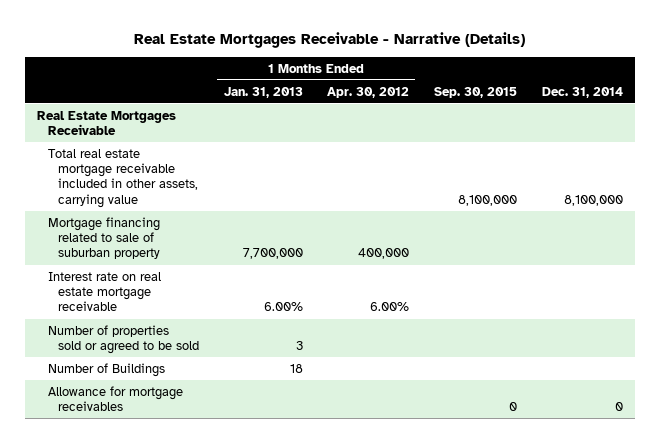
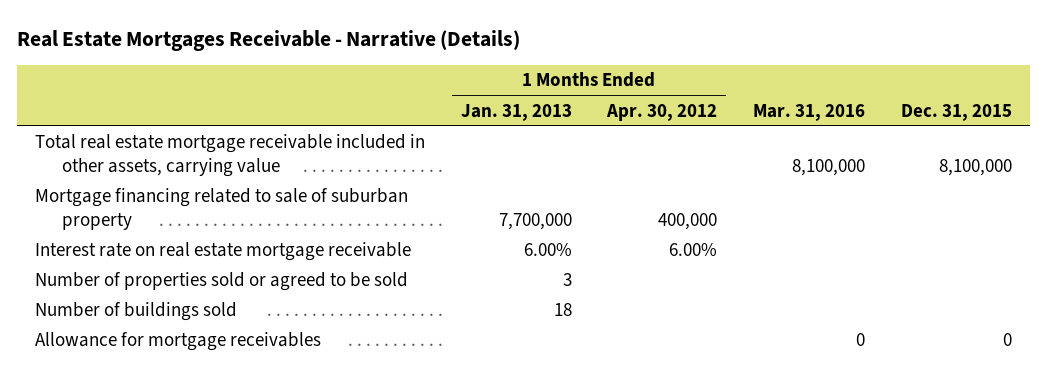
- | 1 Months Ended Jan. 31, 2013 | 1 Months Ended Apr. 30, 2012 | Sep. 30, 2015 | Dec. 31, 2014
+ | 1 Months Ended Jan. 31, 2013 | 1 Months Ended Apr. 30, 2012 | Mar. 31, 2016 | Dec. 31, 2015
- Real Estate Mortgages Receivable
- Number of Buildings | 18 | | |
+ Number of buildings sold | 18 | | |

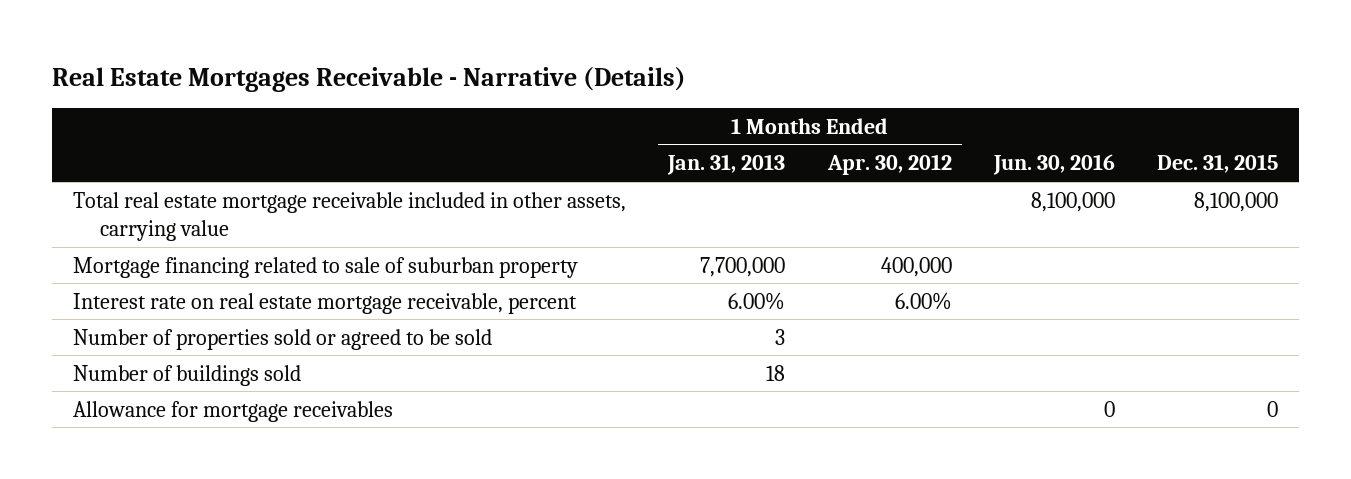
- | 1 Months Ended Jan. 31, 2013 | 1 Months Ended Apr. 30, 2012 | Mar. 31, 2016 | Dec. 31, 2015
+ | 1 Months Ended Jan. 31, 2013 | 1 Months Ended Apr. 30, 2012 | Jun. 30, 2016 | Dec. 31, 2015
- Interest rate on real estate mortgage receivable | 6.00% | 6.00% | |
+ Interest rate on real estate mortgage receivable, percent | 6.00% | 6.00% | |

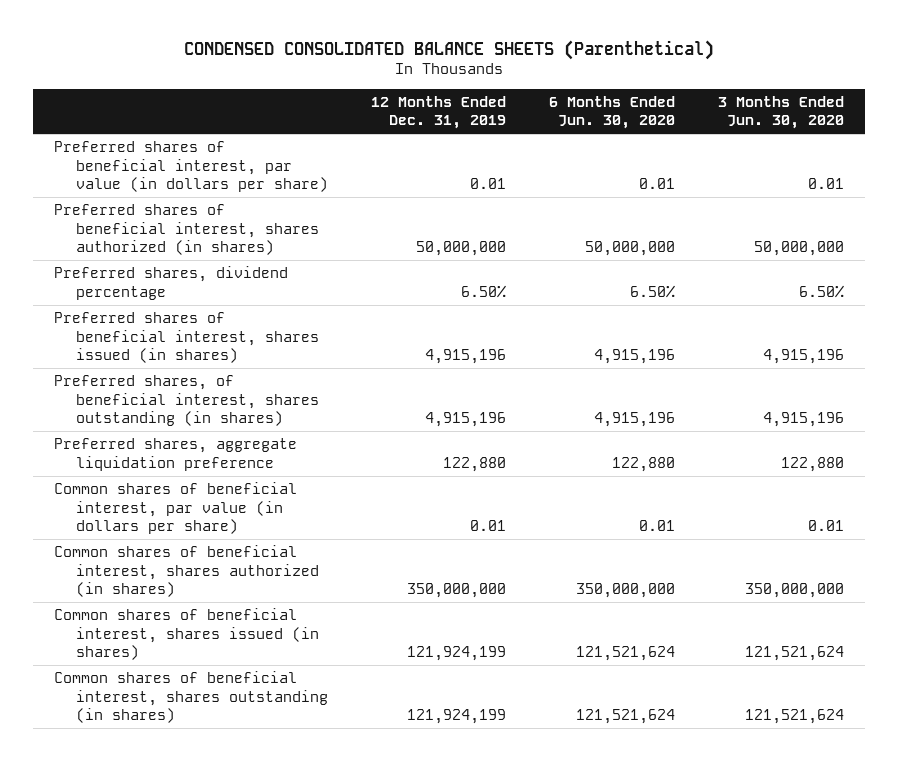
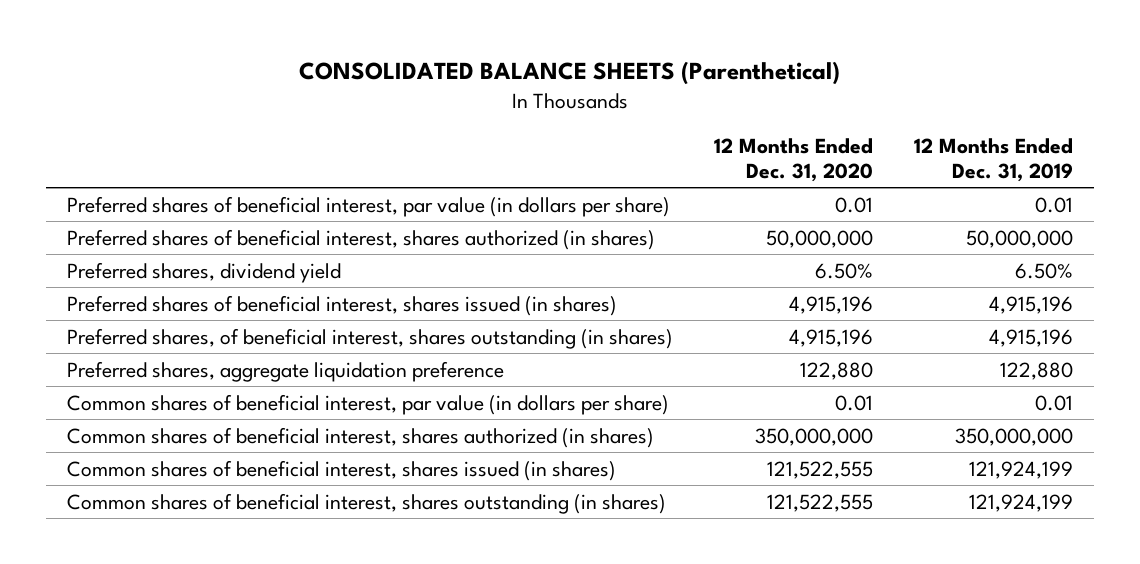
- CONDENSED CONSOLIDATED BALANCE SHEETS (Parenthetical)
+ CONSOLIDATED BALANCE SHEETS (Parenthetical)
- | 12 Months Ended Dec. 31, 2019 | 6 Months Ended Jun. 30, 2020 | 3 Months Ended Jun. 30, 2020
+ | 12 Months Ended Dec. 31, 2020 | 12 Months Ended Dec. 31, 2019
- Preferred shares, dividend percentage | 6.50% | 6.50% | 6.50%
+ Preferred shares, dividend yield | 6.50% | 6.50%

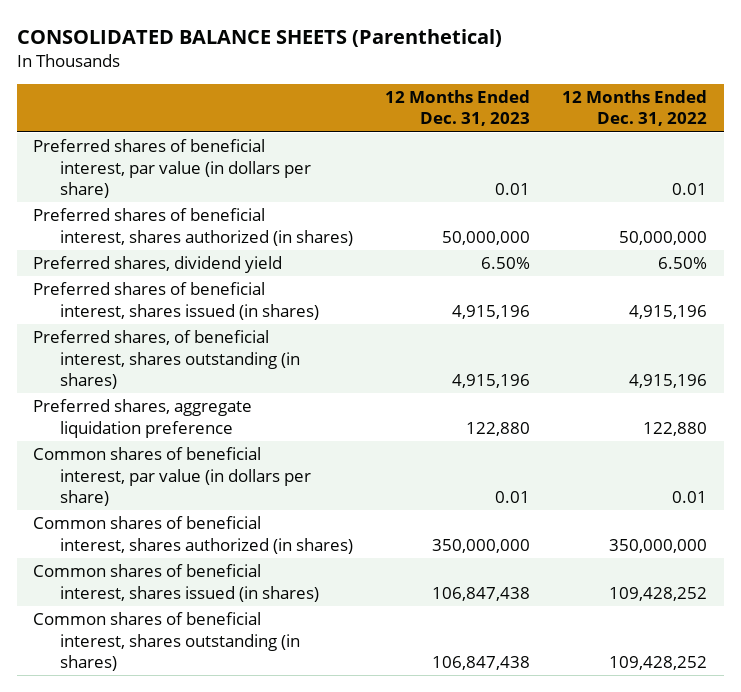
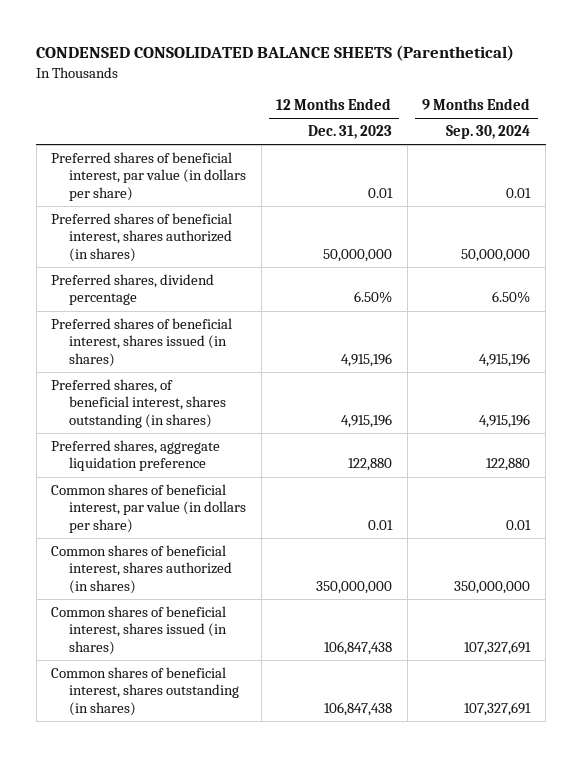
- CONSOLIDATED BALANCE SHEETS (Parenthetical)
+ CONDENSED CONSOLIDATED BALANCE SHEETS (Parenthetical)
- | 12 Months Ended Dec. 31, 2023 | 12 Months Ended Dec. 31, 2022
+ | 12 Months Ended Dec. 31, 2023 | 9 Months Ended Sep. 30, 2024
- Preferred shares, dividend yield | 6.50% | 6.50%
+ Preferred shares, dividend percentage | 6.50% | 6.50%

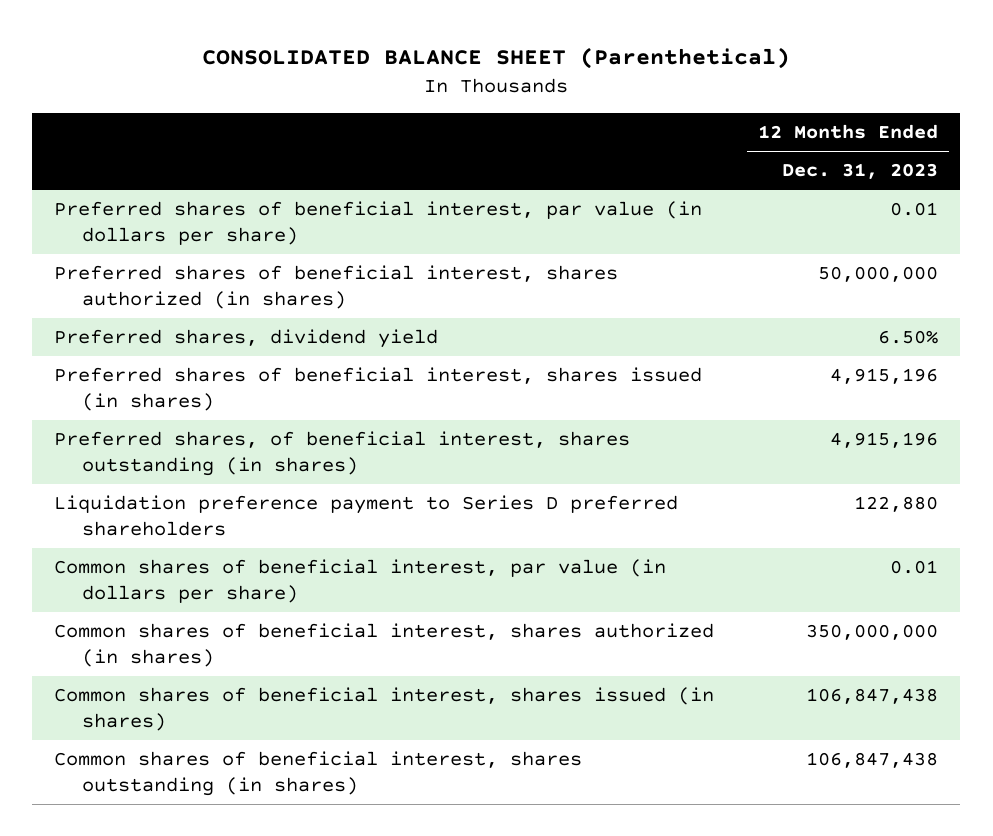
- CONDENSED CONSOLIDATED BALANCE SHEETS (Parenthetical)
+ CONSOLIDATED BALANCE SHEET (Parenthetical)
- | 12 Months Ended Dec. 31, 2023 | 9 Months Ended Sep. 30, 2024
+ | 12 Months Ended Dec. 31, 2023
- Preferred shares, dividend percentage | 6.50% | 6.50%
+ Preferred shares, dividend yield | 6.50%
- Preferred shares, aggregate liquidation preference | 122,880 | 122,880
+ Liquidation preference payment to Series D preferred shareholders | 122,880

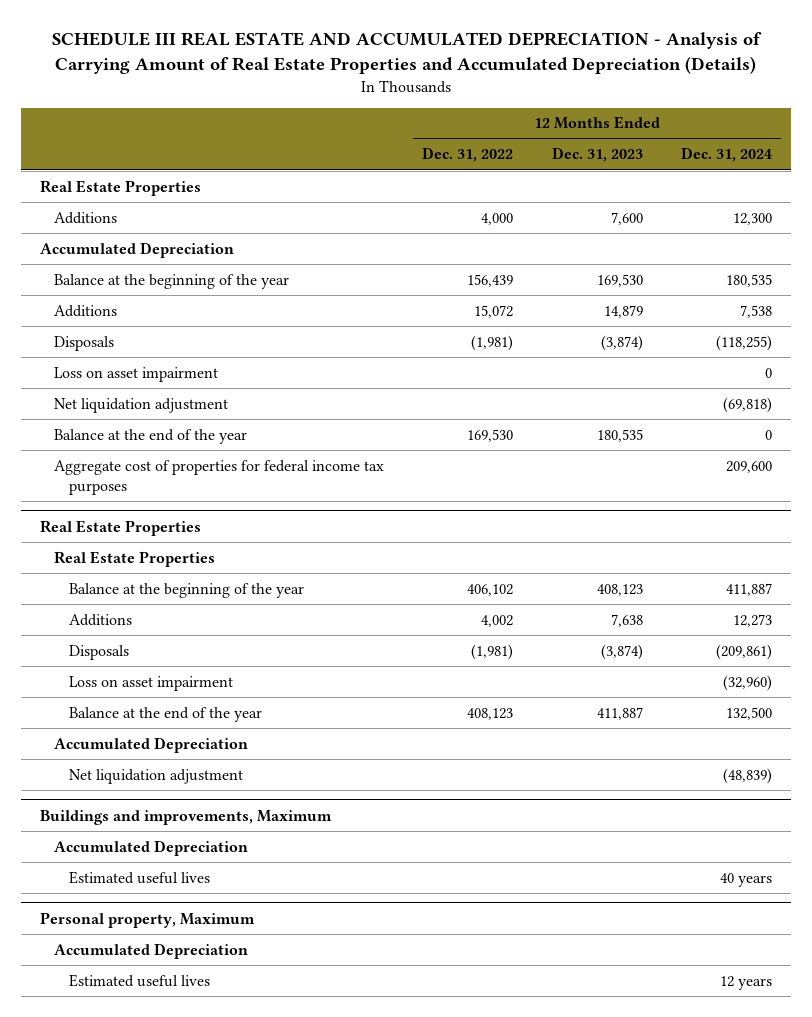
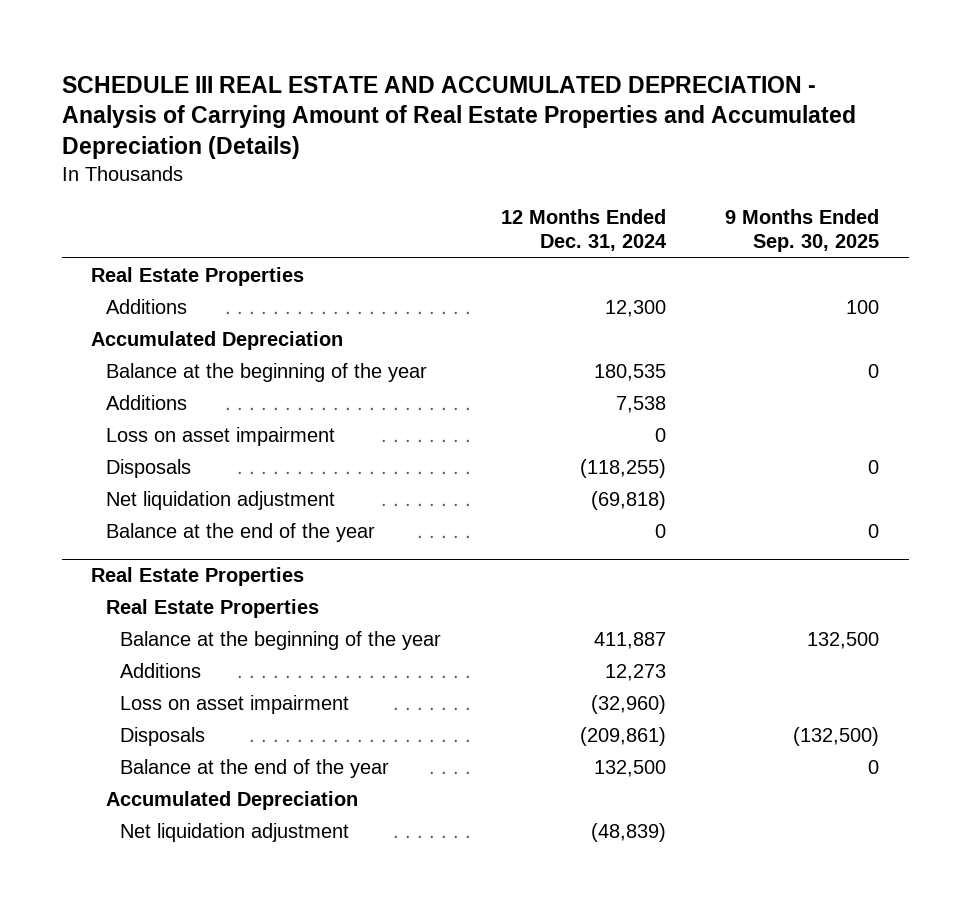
- | 12 Months Ended Dec. 31, 2022 | 12 Months Ended Dec. 31, 2023 | 12 Months Ended Dec. 31, 2024
+ | 12 Months Ended Dec. 31, 2024 | 9 Months Ended Sep. 30, 2025
moved down: Disposals | (118,255) | 0
- Aggregate cost of properties for federal income tax purposes | | | 209,600
@ Real Estate Properties
moved down: Disposals | (209,861) | (132,500)
- Buildings and improvements, Maximum
- Accumulated Depreciation
- Estimated useful lives | | | 40 years
- Personal property, Maximum
- Accumulated Depreciation
- Estimated useful lives | | | 12 years

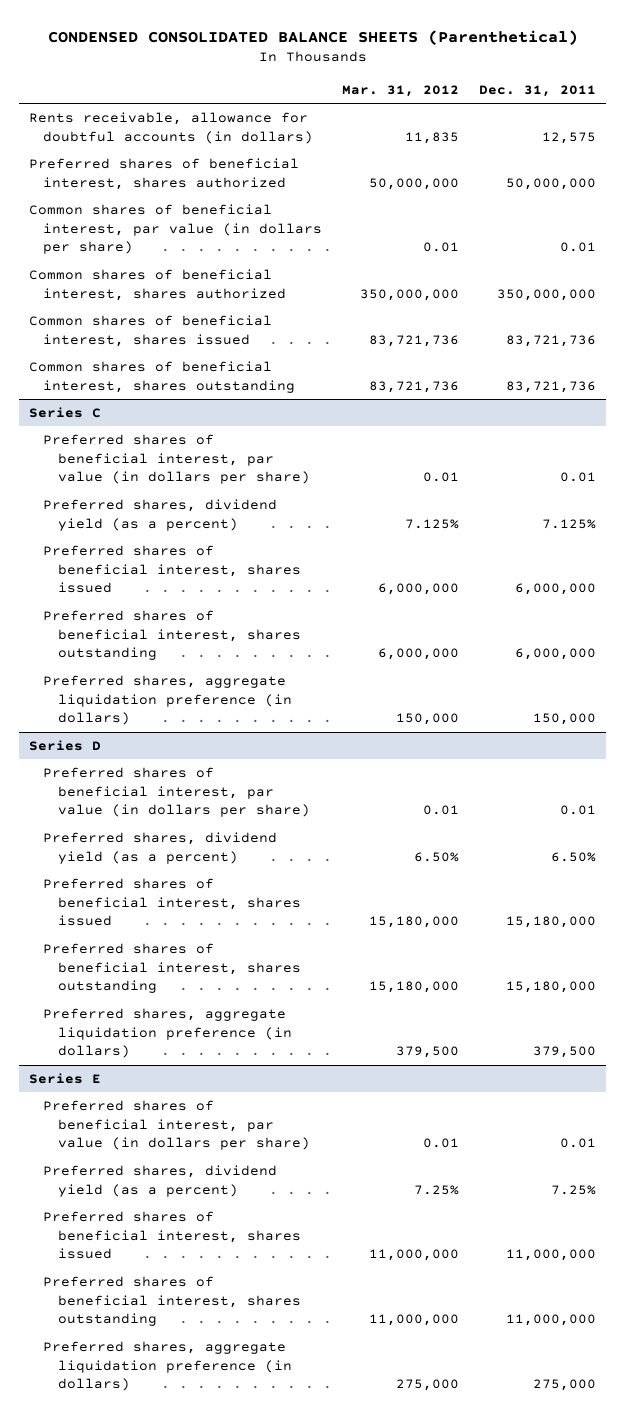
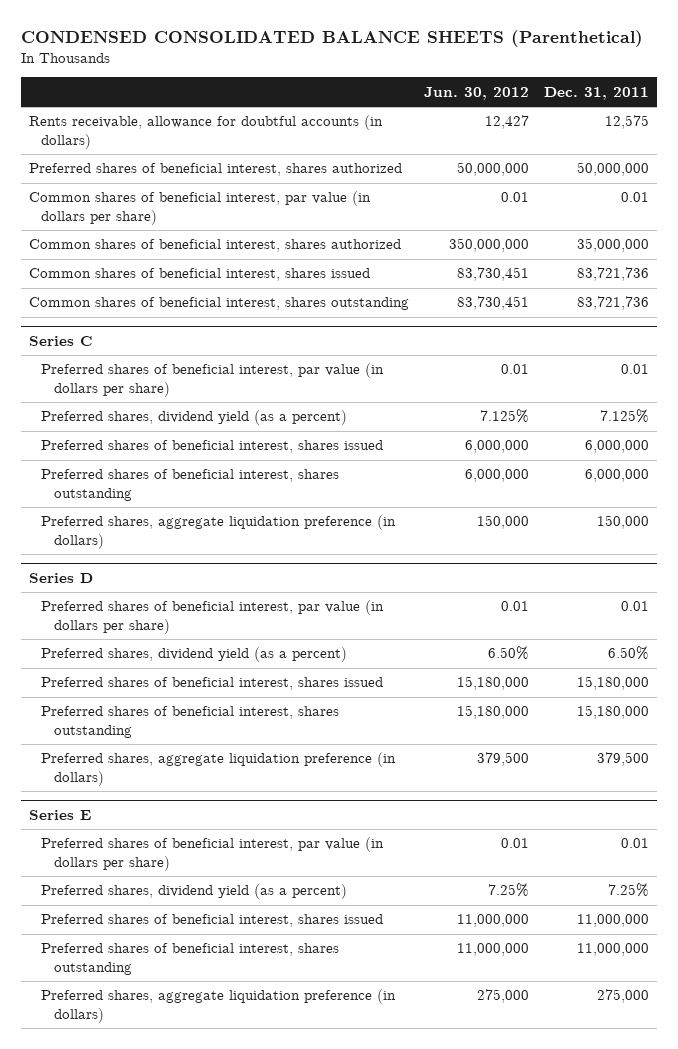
- | Mar. 31, 2012 | Dec. 31, 2011
+ | Jun. 30, 2012 | Dec. 31, 2011
- Common shares of beneficial interest, shares authorized | 350,000,000 | 350,000,000
+ Common shares of beneficial interest, shares authorized | 350,000,000 | 35,000,000

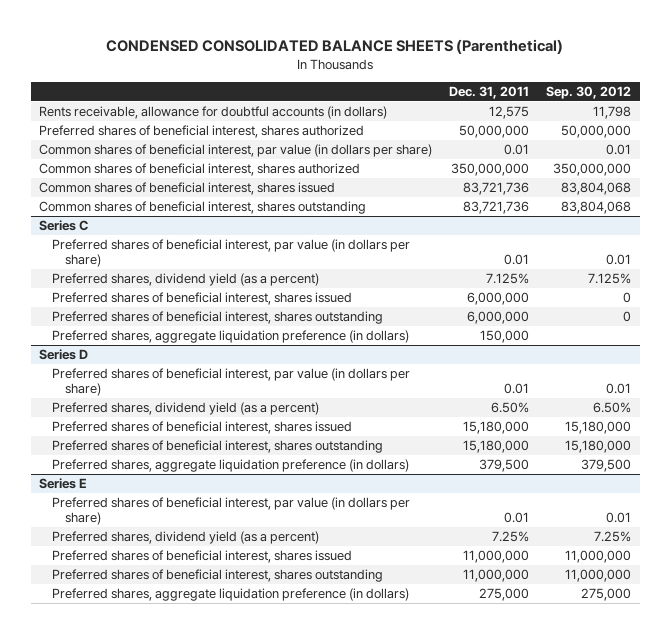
- | Jun. 30, 2012 | Dec. 31, 2011
+ | Dec. 31, 2011 | Sep. 30, 2012
- Common shares of beneficial interest, shares authorized | 350,000,000 | 35,000,000
+ Common shares of beneficial interest, shares authorized | 350,000,000 | 350,000,000

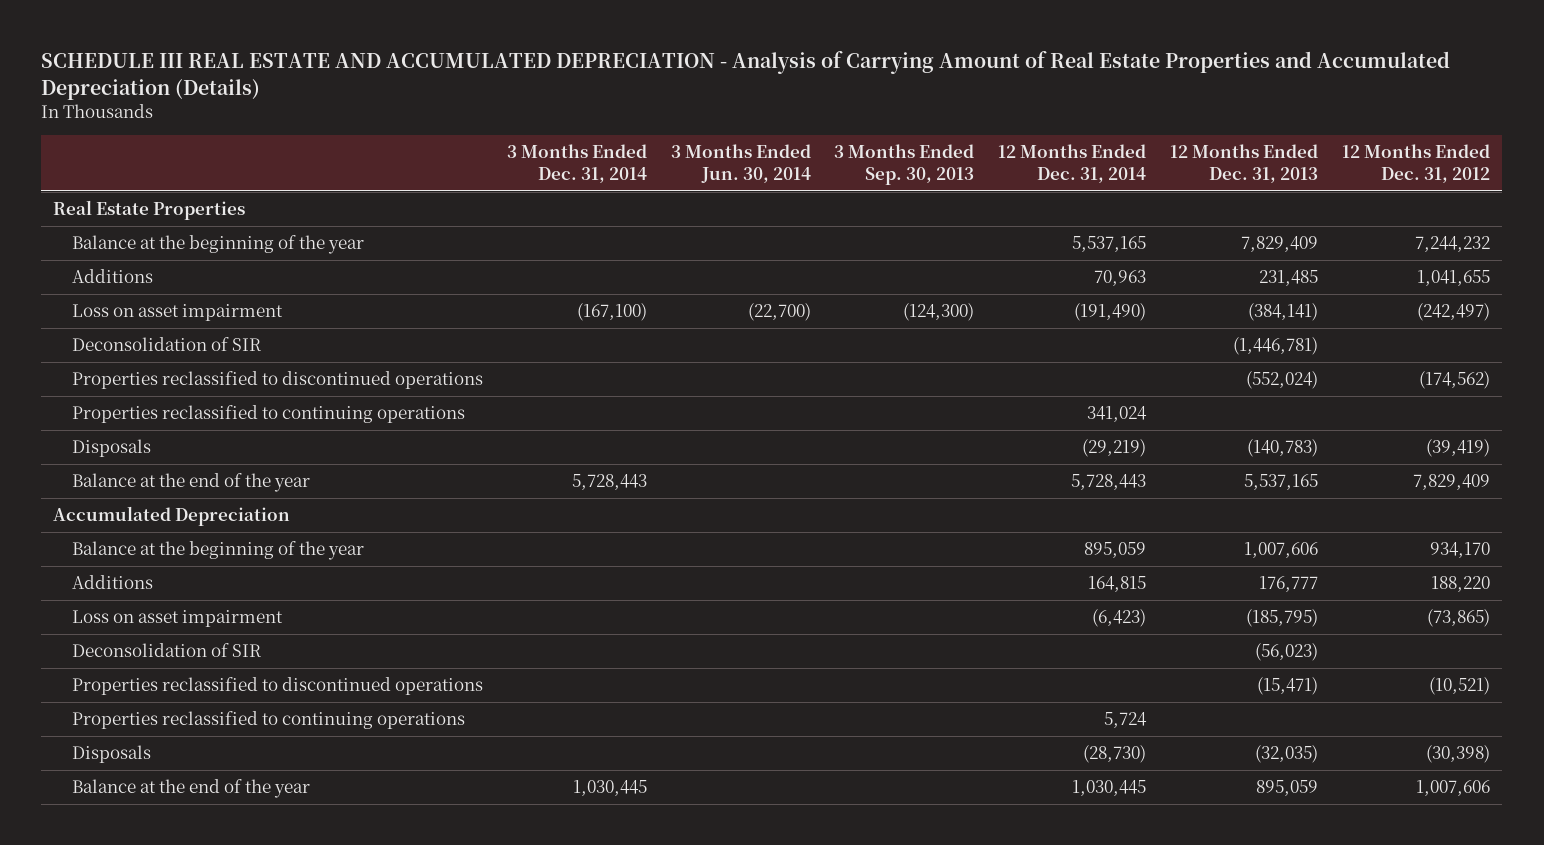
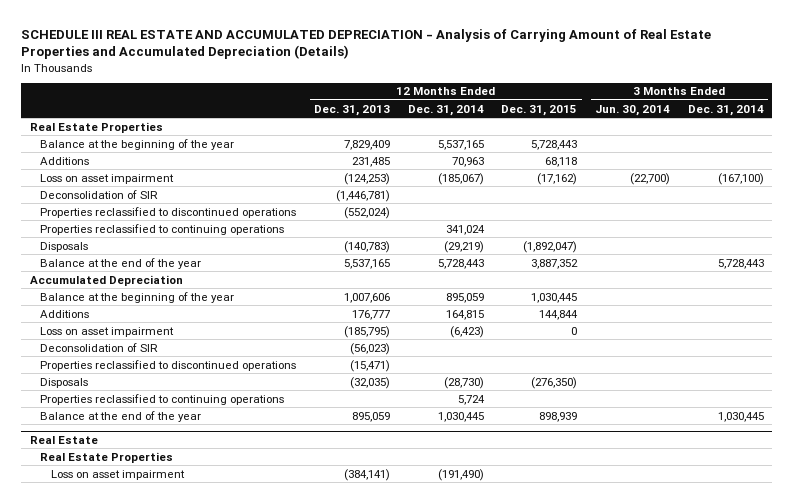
- | 3 Months Ended Dec. 31, 2014 | 3 Months Ended Jun. 30, 2014 | 3 Months Ended Sep. 30, 2013 | 12 Months Ended Dec. 31, 2014 | 12 Months Ended Dec. 31, 2013 | 12 Months Ended Dec. 31, 2012
+ | 12 Months Ended Dec. 31, 2013 | 12 Months Ended Dec. 31, 2014 | 12 Months Ended Dec. 31, 2015 | 3 Months Ended Jun. 30, 2014 | 3 Months Ended Dec. 31, 2014
- Loss on asset impairment | (167,100) | (22,700) | (124,300) | (191,490) | (384,141) | (242,497)
+ Loss on asset impairment | (124,253) | (185,067) | (17,162) | (22,700) | (167,100)
moved down: Properties reclassified to continuing operations | | 5,724 | | |
+ Real Estate
+ Real Estate Properties
+ Loss on asset impairment | (384,141) | (191,490) | | |

